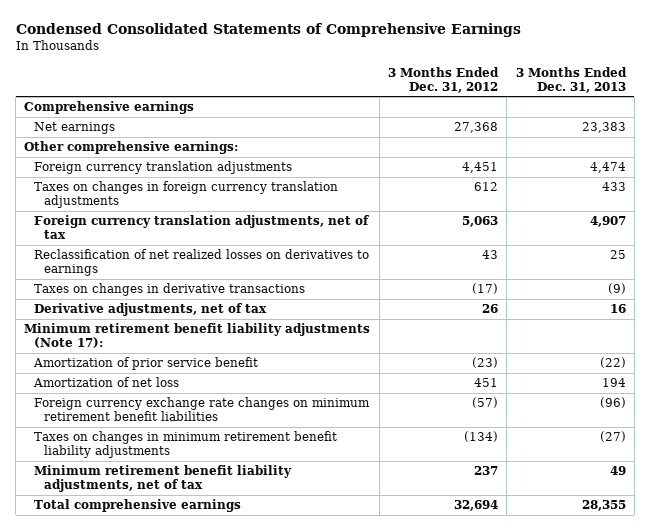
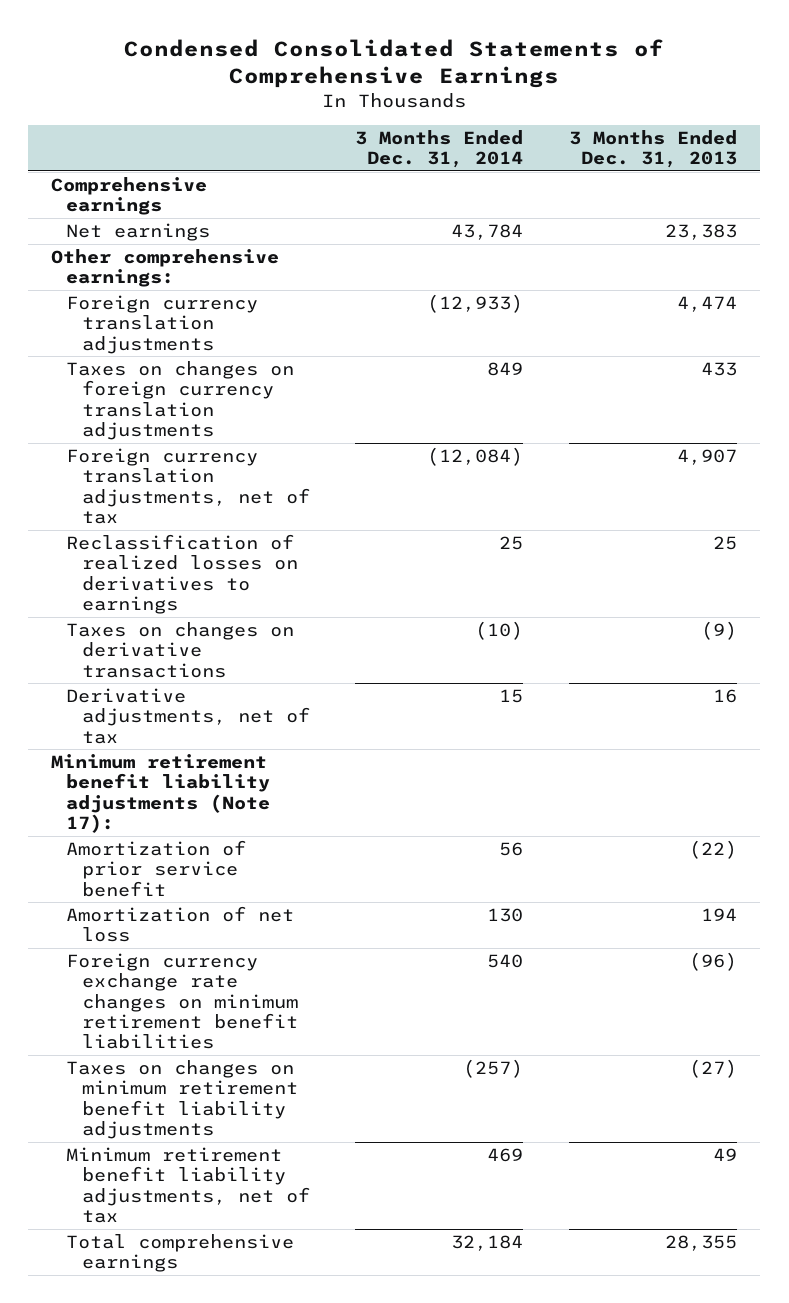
- | 3 Months Ended Dec. 31, 2012 | 3 Months Ended Dec. 31, 2013
+ | 3 Months Ended Dec. 31, 2014 | 3 Months Ended Dec. 31, 2013
- Taxes on changes in foreign currency translation adjustments | 612 | 433
+ Taxes on changes on foreign currency translation adjustments | 849 | 433
- Reclassification of net realized losses on derivatives to earnings | 43 | 25
- Taxes on changes in derivative transactions | (17) | (9)
+ Reclassification of realized losses on derivatives to earnings | 25 | 25
+ Taxes on changes on derivative transactions | (10) | (9)
- Taxes on changes in minimum retirement benefit liability adjustments | (134) | (27)
+ Taxes on changes on minimum retirement benefit liability adjustments | (257) | (27)

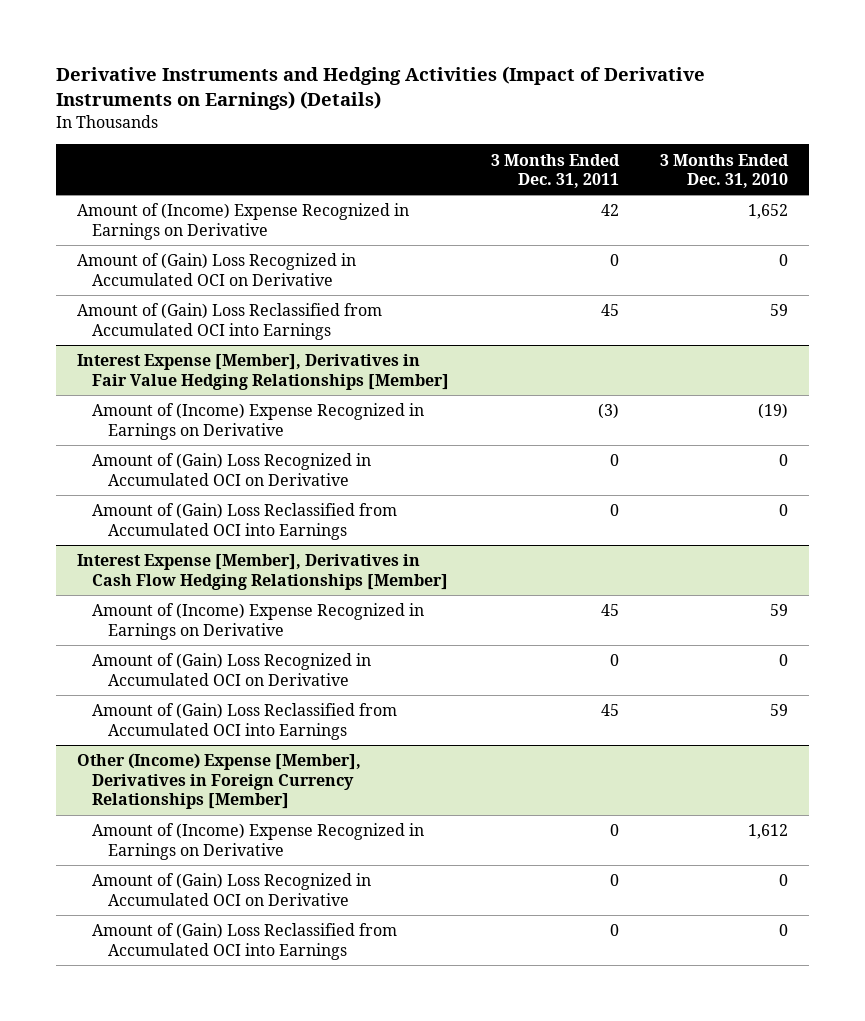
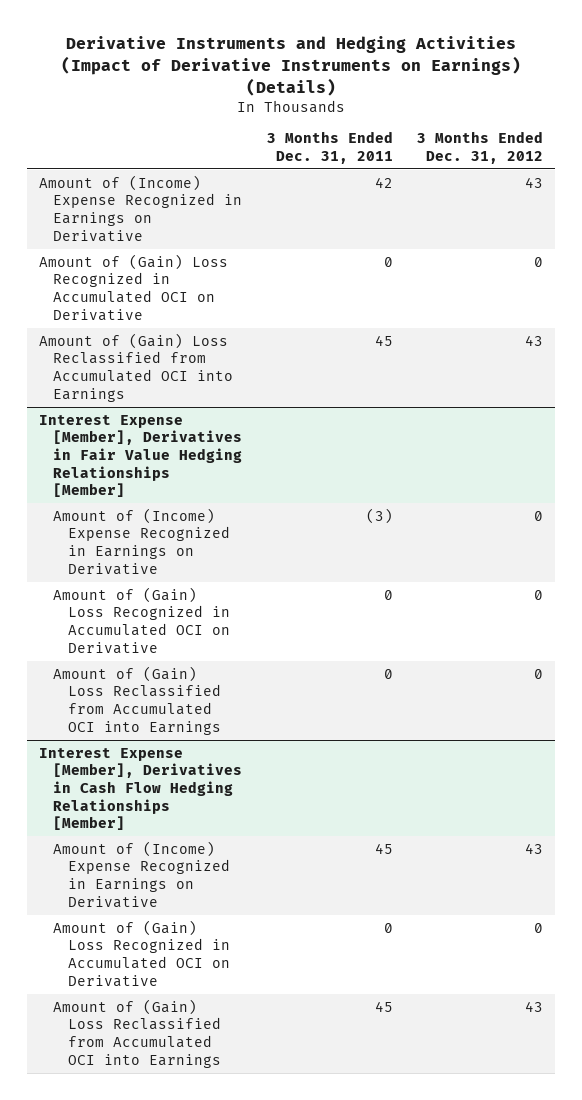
- | 3 Months Ended Dec. 31, 2011 | 3 Months Ended Dec. 31, 2010
+ | 3 Months Ended Dec. 31, 2011 | 3 Months Ended Dec. 31, 2012
- Other (Income) Expense [Member], Derivatives in Foreign Currency Relationships [Member]
- Amount of (Income) Expense Recognized in Earnings on Derivative | 0 | 1,612
- Amount of (Gain) Loss Recognized in Accumulated OCI on Derivative | 0 | 0
- Amount of (Gain) Loss Reclassified from Accumulated OCI into Earnings | 0 | 0

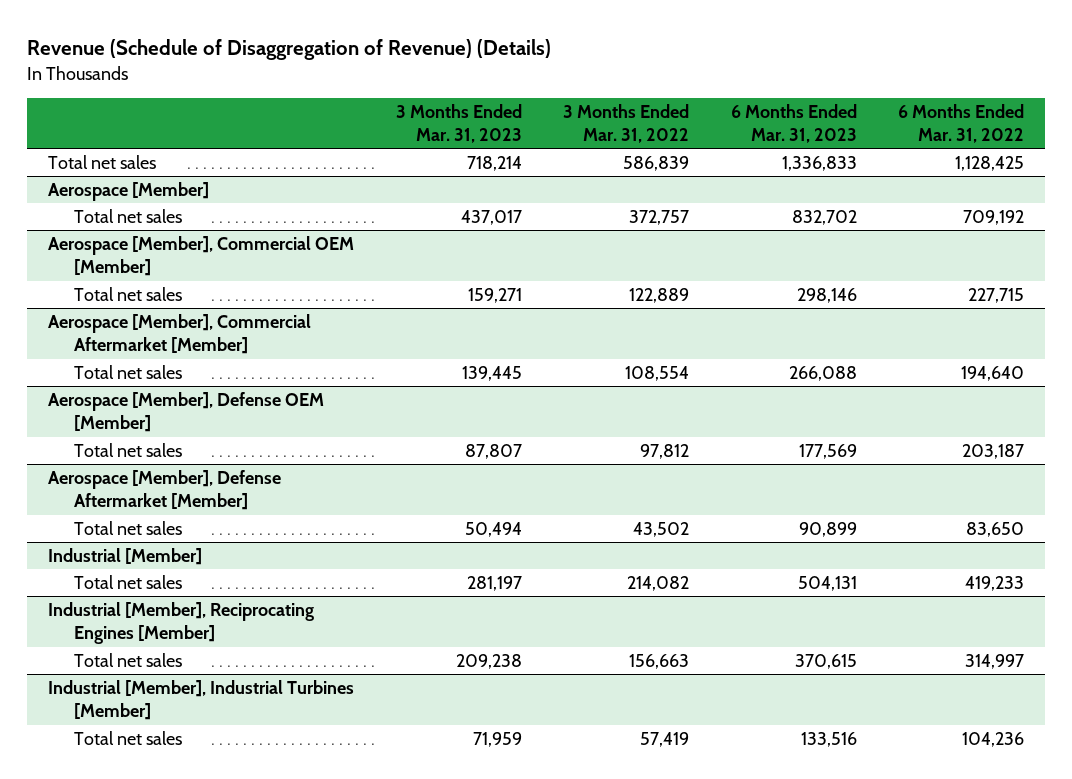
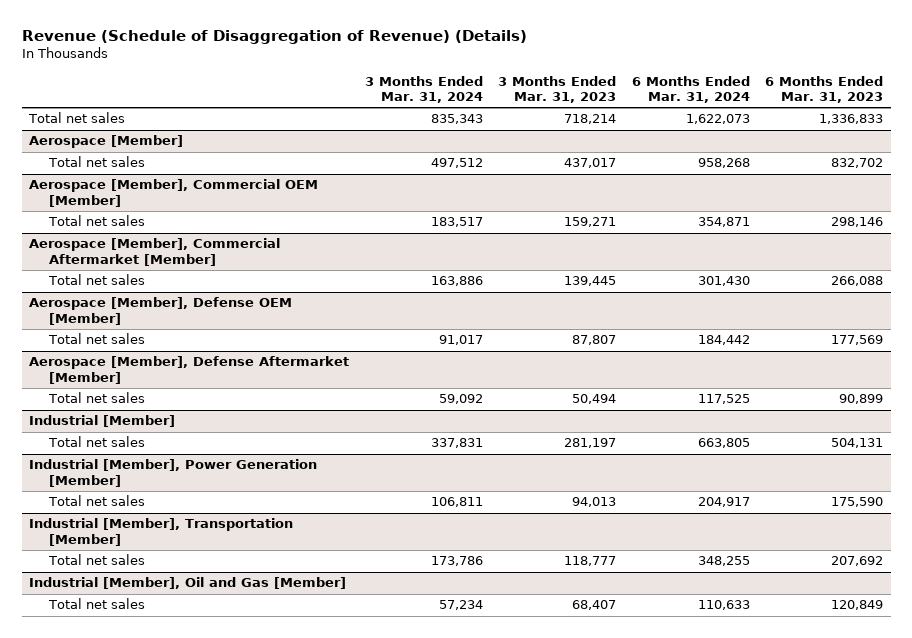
- | 3 Months Ended Mar. 31, 2023 | 3 Months Ended Mar. 31, 2022 | 6 Months Ended Mar. 31, 2023 | 6 Months Ended Mar. 31, 2022
+ | 3 Months Ended Mar. 31, 2024 | 3 Months Ended Mar. 31, 2023 | 6 Months Ended Mar. 31, 2024 | 6 Months Ended Mar. 31, 2023
- Industrial [Member], Reciprocating Engines [Member]
- Total net sales | 209,238 | 156,663 | 370,615 | 314,997
- Industrial [Member], Industrial Turbines [Member]
- Total net sales | 71,959 | 57,419 | 133,516 | 104,236
+ Industrial [Member], Power Generation [Member]
+ Total net sales | 106,811 | 94,013 | 204,917 | 175,590
+ Industrial [Member], Transportation [Member]
+ Total net sales | 173,786 | 118,777 | 348,255 | 207,692
+ Industrial [Member], Oil and Gas [Member]
+ Total net sales | 57,234 | 68,407 | 110,633 | 120,849

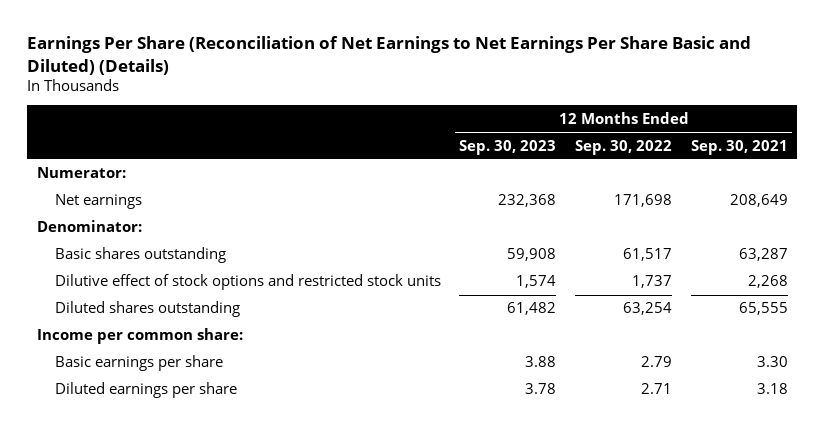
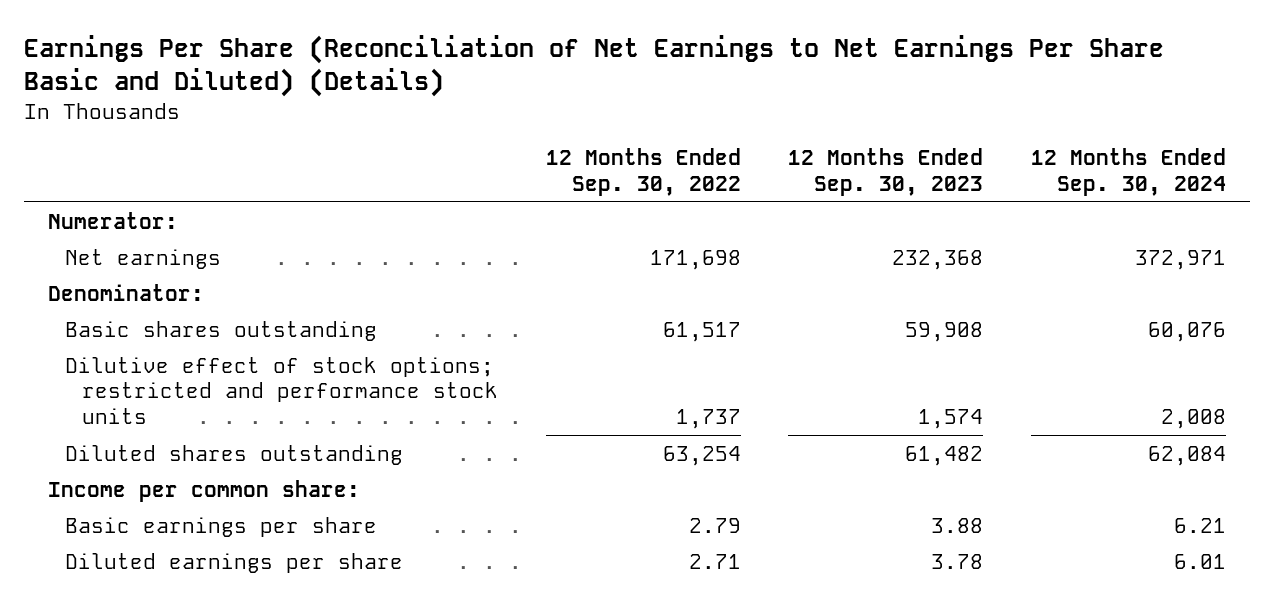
- | 12 Months Ended Sep. 30, 2023 | 12 Months Ended Sep. 30, 2022 | 12 Months Ended Sep. 30, 2021
+ | 12 Months Ended Sep. 30, 2022 | 12 Months Ended Sep. 30, 2023 | 12 Months Ended Sep. 30, 2024
- Dilutive effect of stock options and restricted stock units | 1,574 | 1,737 | 2,268
+ Dilutive effect of stock options; restricted and performance stock units | 1,737 | 1,574 | 2,008

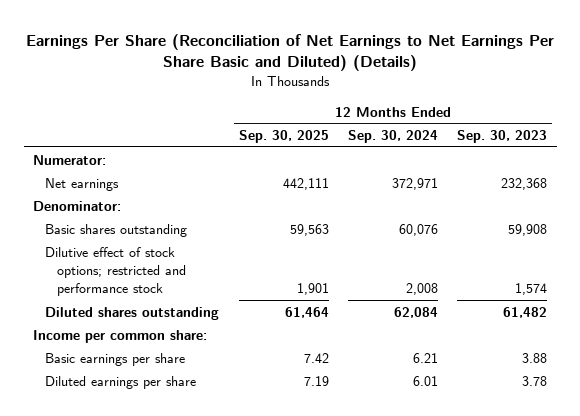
- | 12 Months Ended Sep. 30, 2022 | 12 Months Ended Sep. 30, 2023 | 12 Months Ended Sep. 30, 2024
+ | 12 Months Ended Sep. 30, 2025 | 12 Months Ended Sep. 30, 2024 | 12 Months Ended Sep. 30, 2023
- Dilutive effect of stock options; restricted and performance stock units | 1,737 | 1,574 | 2,008
+ Dilutive effect of stock options; restricted and performance stock | 1,901 | 2,008 | 1,574

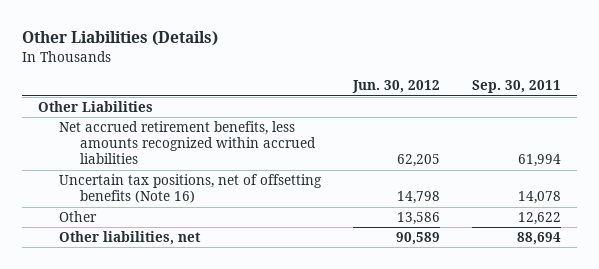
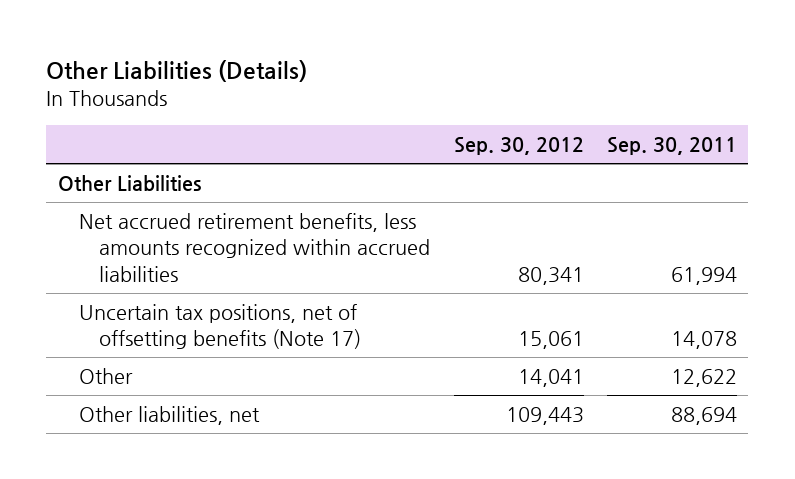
- | Jun. 30, 2012 | Sep. 30, 2011
+ | Sep. 30, 2012 | Sep. 30, 2011
- Uncertain tax positions, net of offsetting benefits (Note 16) | 14,798 | 14,078
+ Uncertain tax positions, net of offsetting benefits (Note 17) | 15,061 | 14,078

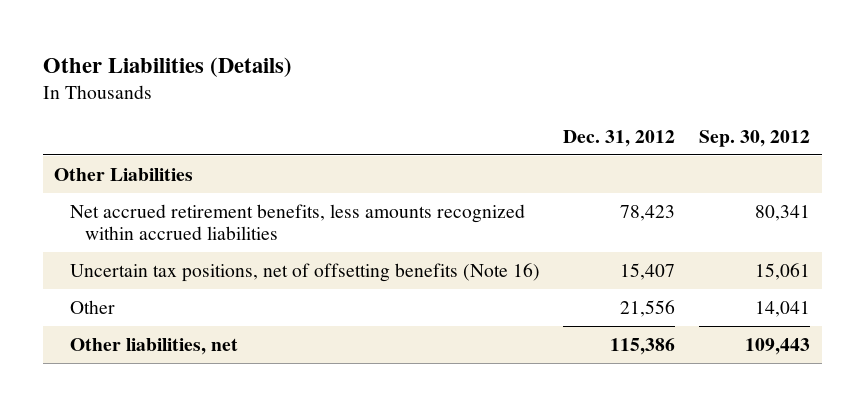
- | Sep. 30, 2012 | Sep. 30, 2011
+ | Dec. 31, 2012 | Sep. 30, 2012
- Uncertain tax positions, net of offsetting benefits (Note 17) | 15,061 | 14,078
+ Uncertain tax positions, net of offsetting benefits (Note 16) | 15,407 | 15,061

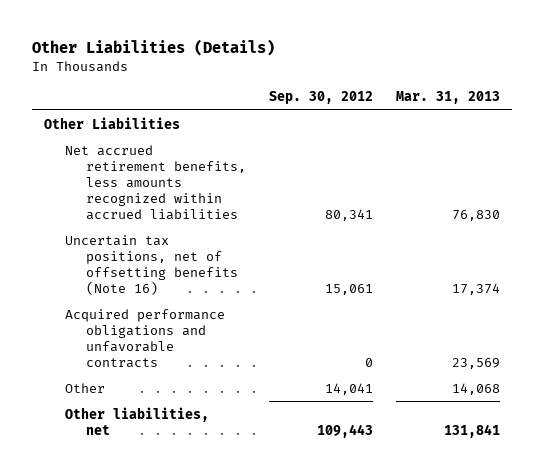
- | Dec. 31, 2012 | Sep. 30, 2012
+ | Sep. 30, 2012 | Mar. 31, 2013
+ Acquired performance obligations and unfavorable contracts | 0 | 23,569

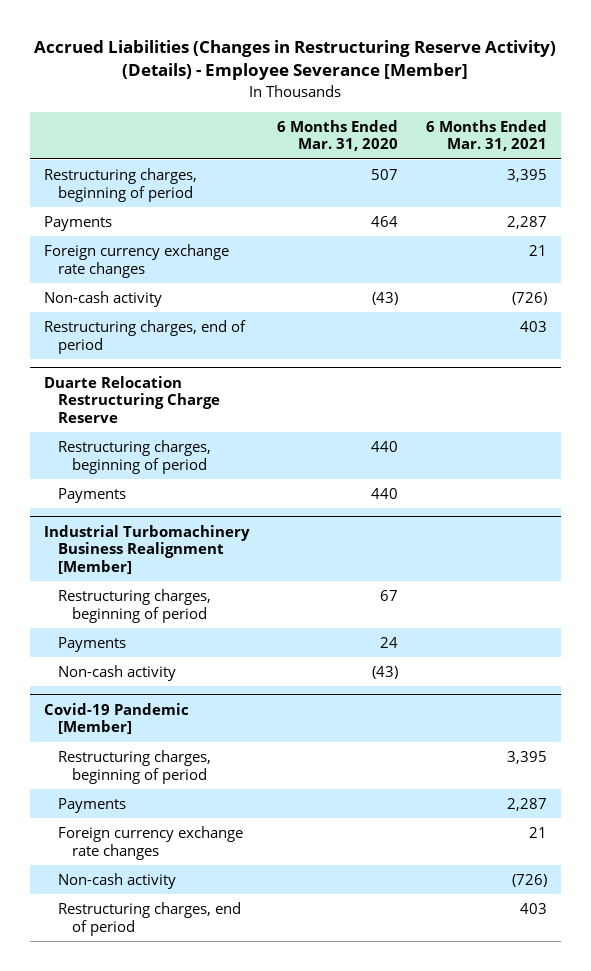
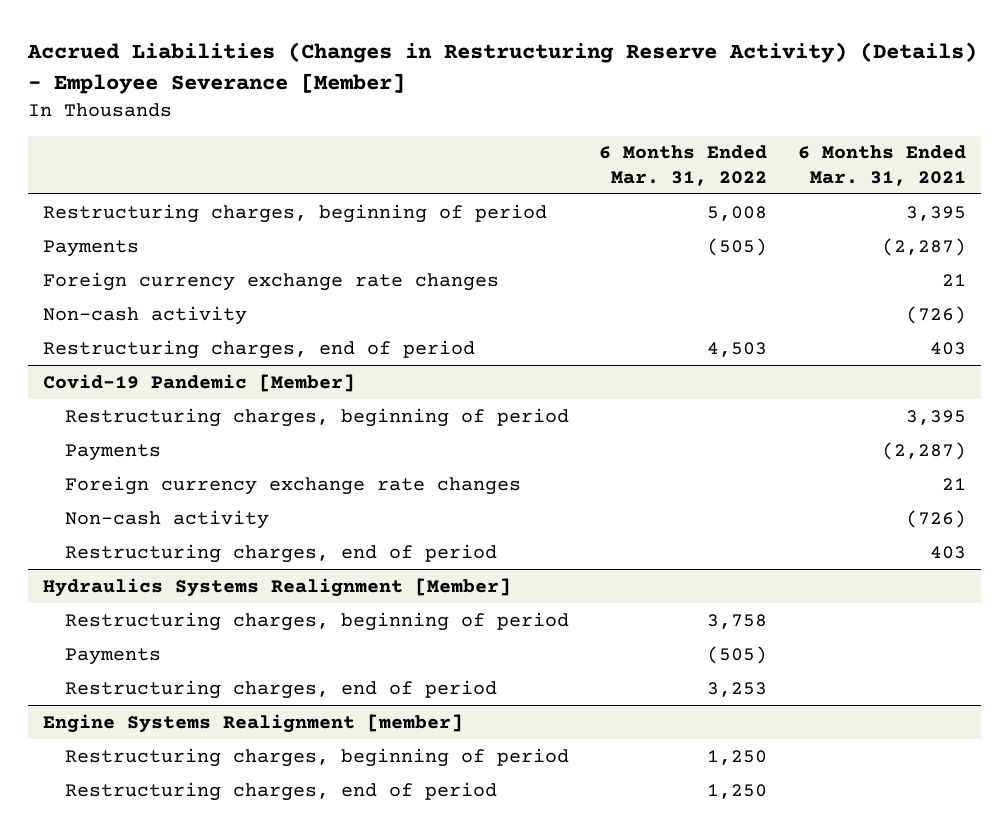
- | 6 Months Ended Mar. 31, 2020 | 6 Months Ended Mar. 31, 2021
+ | 6 Months Ended Mar. 31, 2022 | 6 Months Ended Mar. 31, 2021
- Payments | 464 | 2,287
+ Payments | (505) | (2,287)
- Duarte Relocation Restructuring Charge Reserve
- Restructuring charges, beginning of period | 440 |
- Payments | 440 |
- Industrial Turbomachinery Business Realignment [Member]
- Restructuring charges, beginning of period | 67 |
- Payments | 24 |
- Non-cash activity | (43) |
@ Covid-19 Pandemic [Member]
- Payments | | 2,287
+ Payments | | (2,287)
+ Hydraulics Systems Realignment [Member]
+ Restructuring charges, beginning of period | 3,758 |
+ Payments | (505) |
+ Restructuring charges, end of period | 3,253 |
+ Engine Systems Realignment [member]
+ Restructuring charges, beginning of period | 1,250 |
+ Restructuring charges, end of period | 1,250 |

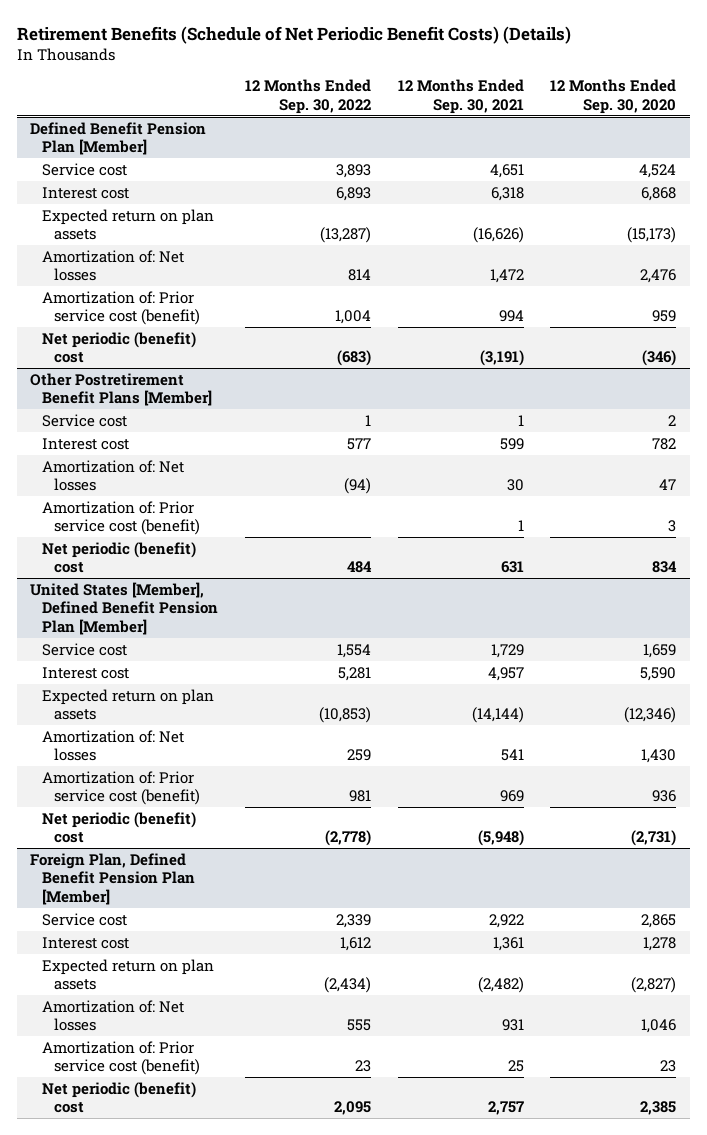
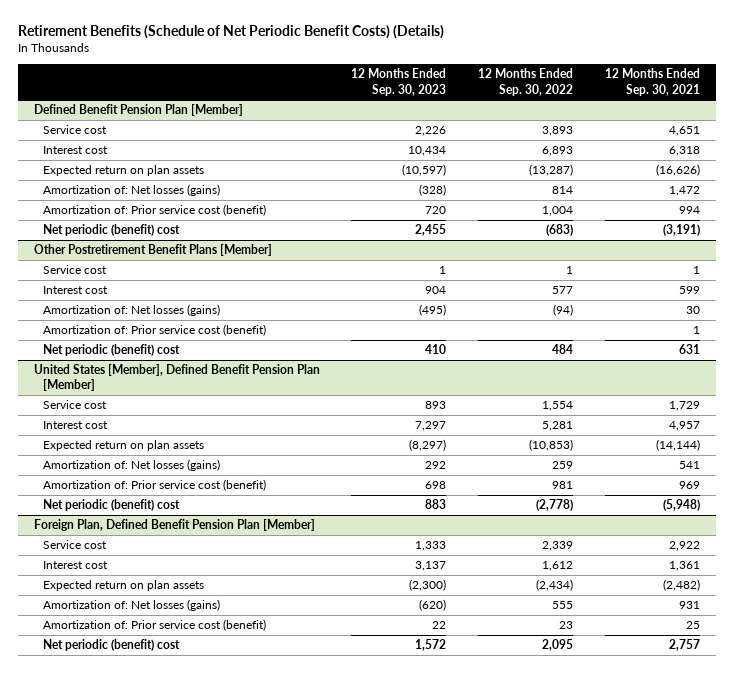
- | 12 Months Ended Sep. 30, 2022 | 12 Months Ended Sep. 30, 2021 | 12 Months Ended Sep. 30, 2020
+ | 12 Months Ended Sep. 30, 2023 | 12 Months Ended Sep. 30, 2022 | 12 Months Ended Sep. 30, 2021
@ Defined Benefit Pension Plan [Member]
- Amortization of: Net losses | 814 | 1,472 | 2,476
+ Amortization of: Net losses (gains) | (328) | 814 | 1,472
@ Other Postretirement Benefit Plans [Member]
- Amortization of: Net losses | (94) | 30 | 47
+ Amortization of: Net losses (gains) | (495) | (94) | 30
@ United States [Member], Defined Benefit Pension Plan [Member]
- Amortization of: Net losses | 259 | 541 | 1,430
+ Amortization of: Net losses (gains) | 292 | 259 | 541
@ Foreign Plan, Defined Benefit Pension Plan [Member]
- Amortization of: Net losses | 555 | 931 | 1,046
+ Amortization of: Net losses (gains) | (620) | 555 | 931

